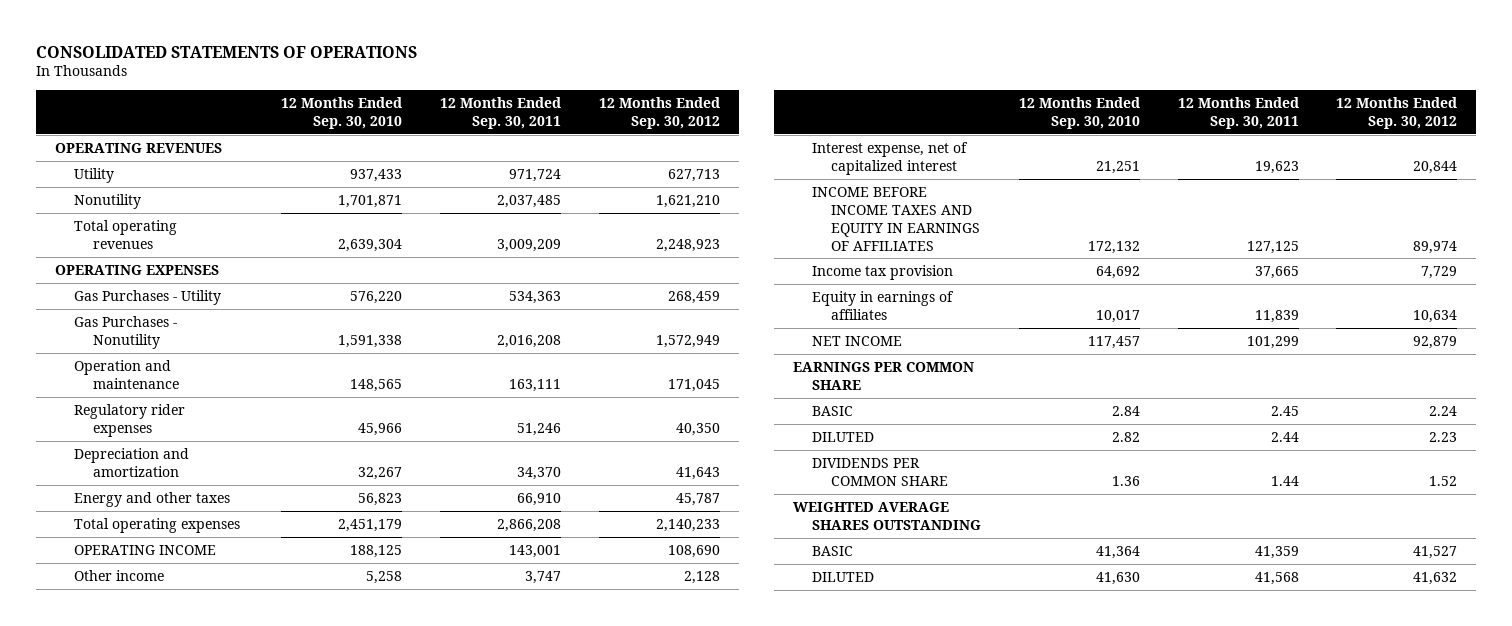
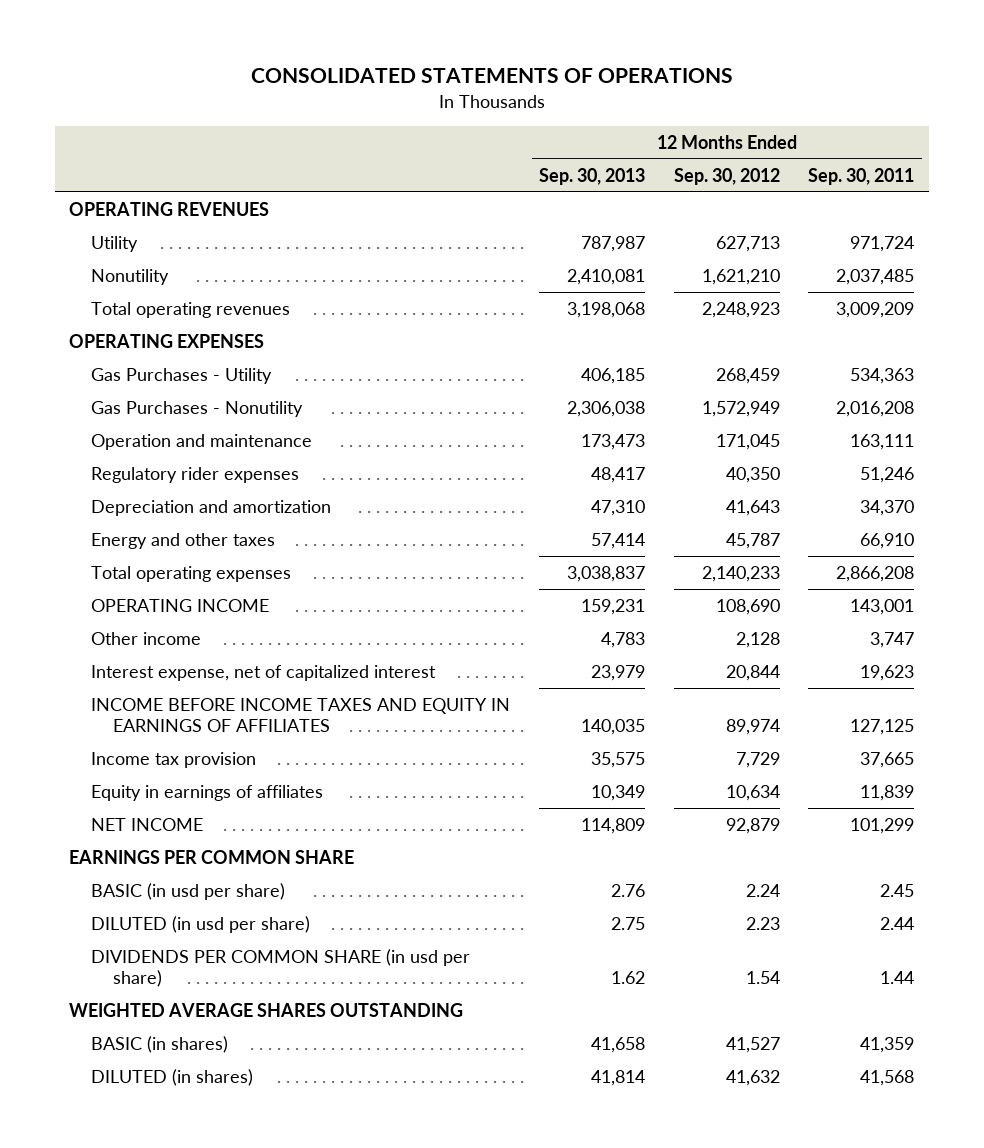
- | 12 Months Ended Sep. 30, 2010 | 12 Months Ended Sep. 30, 2011 | 12 Months Ended Sep. 30, 2012
+ | 12 Months Ended Sep. 30, 2013 | 12 Months Ended Sep. 30, 2012 | 12 Months Ended Sep. 30, 2011
- BASIC | 2.84 | 2.45 | 2.24
- DILUTED | 2.82 | 2.44 | 2.23
- DIVIDENDS PER COMMON SHARE | 1.36 | 1.44 | 1.52
+ BASIC (in usd per share) | 2.76 | 2.24 | 2.45
+ DILUTED (in usd per share) | 2.75 | 2.23 | 2.44
+ DIVIDENDS PER COMMON SHARE (in usd per share) | 1.62 | 1.54 | 1.44
- BASIC | 41,364 | 41,359 | 41,527
- DILUTED | 41,630 | 41,568 | 41,632
+ BASIC (in shares) | 41,658 | 41,527 | 41,359
+ DILUTED (in shares) | 41,814 | 41,632 | 41,568

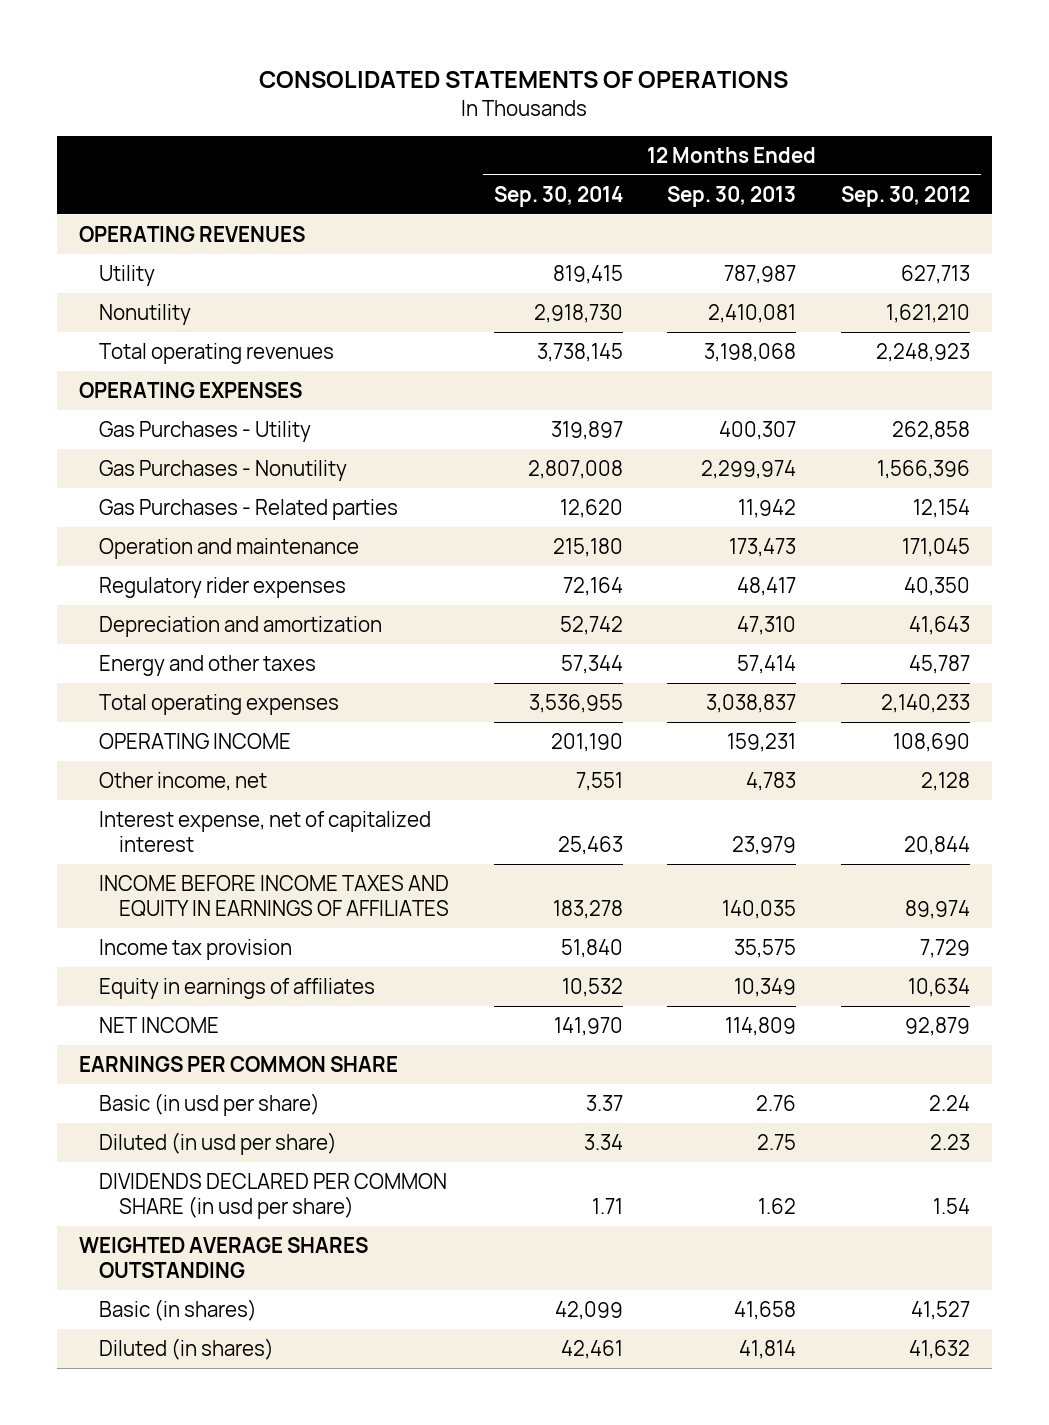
- | 12 Months Ended Sep. 30, 2013 | 12 Months Ended Sep. 30, 2012 | 12 Months Ended Sep. 30, 2011
+ | 12 Months Ended Sep. 30, 2014 | 12 Months Ended Sep. 30, 2013 | 12 Months Ended Sep. 30, 2012
- Gas Purchases - Utility | 406,185 | 268,459 | 534,363
- Gas Purchases - Nonutility | 2,306,038 | 1,572,949 | 2,016,208
+ Gas Purchases - Utility | 319,897 | 400,307 | 262,858
+ Gas Purchases - Nonutility | 2,807,008 | 2,299,974 | 1,566,396
+ Gas Purchases - Related parties | 12,620 | 11,942 | 12,154
- Other income | 4,783 | 2,128 | 3,747
+ Other income, net | 7,551 | 4,783 | 2,128
- BASIC (in usd per share) | 2.76 | 2.24 | 2.45
- DILUTED (in usd per share) | 2.75 | 2.23 | 2.44
- DIVIDENDS PER COMMON SHARE (in usd per share) | 1.62 | 1.54 | 1.44
+ Basic (in usd per share) | 3.37 | 2.76 | 2.24
+ Diluted (in usd per share) | 3.34 | 2.75 | 2.23
+ DIVIDENDS DECLARED PER COMMON SHARE (in usd per share) | 1.71 | 1.62 | 1.54
- BASIC (in shares) | 41,658 | 41,527 | 41,359
- DILUTED (in shares) | 41,814 | 41,632 | 41,568
+ Basic (in shares) | 42,099 | 41,658 | 41,527
+ Diluted (in shares) | 42,461 | 41,814 | 41,632

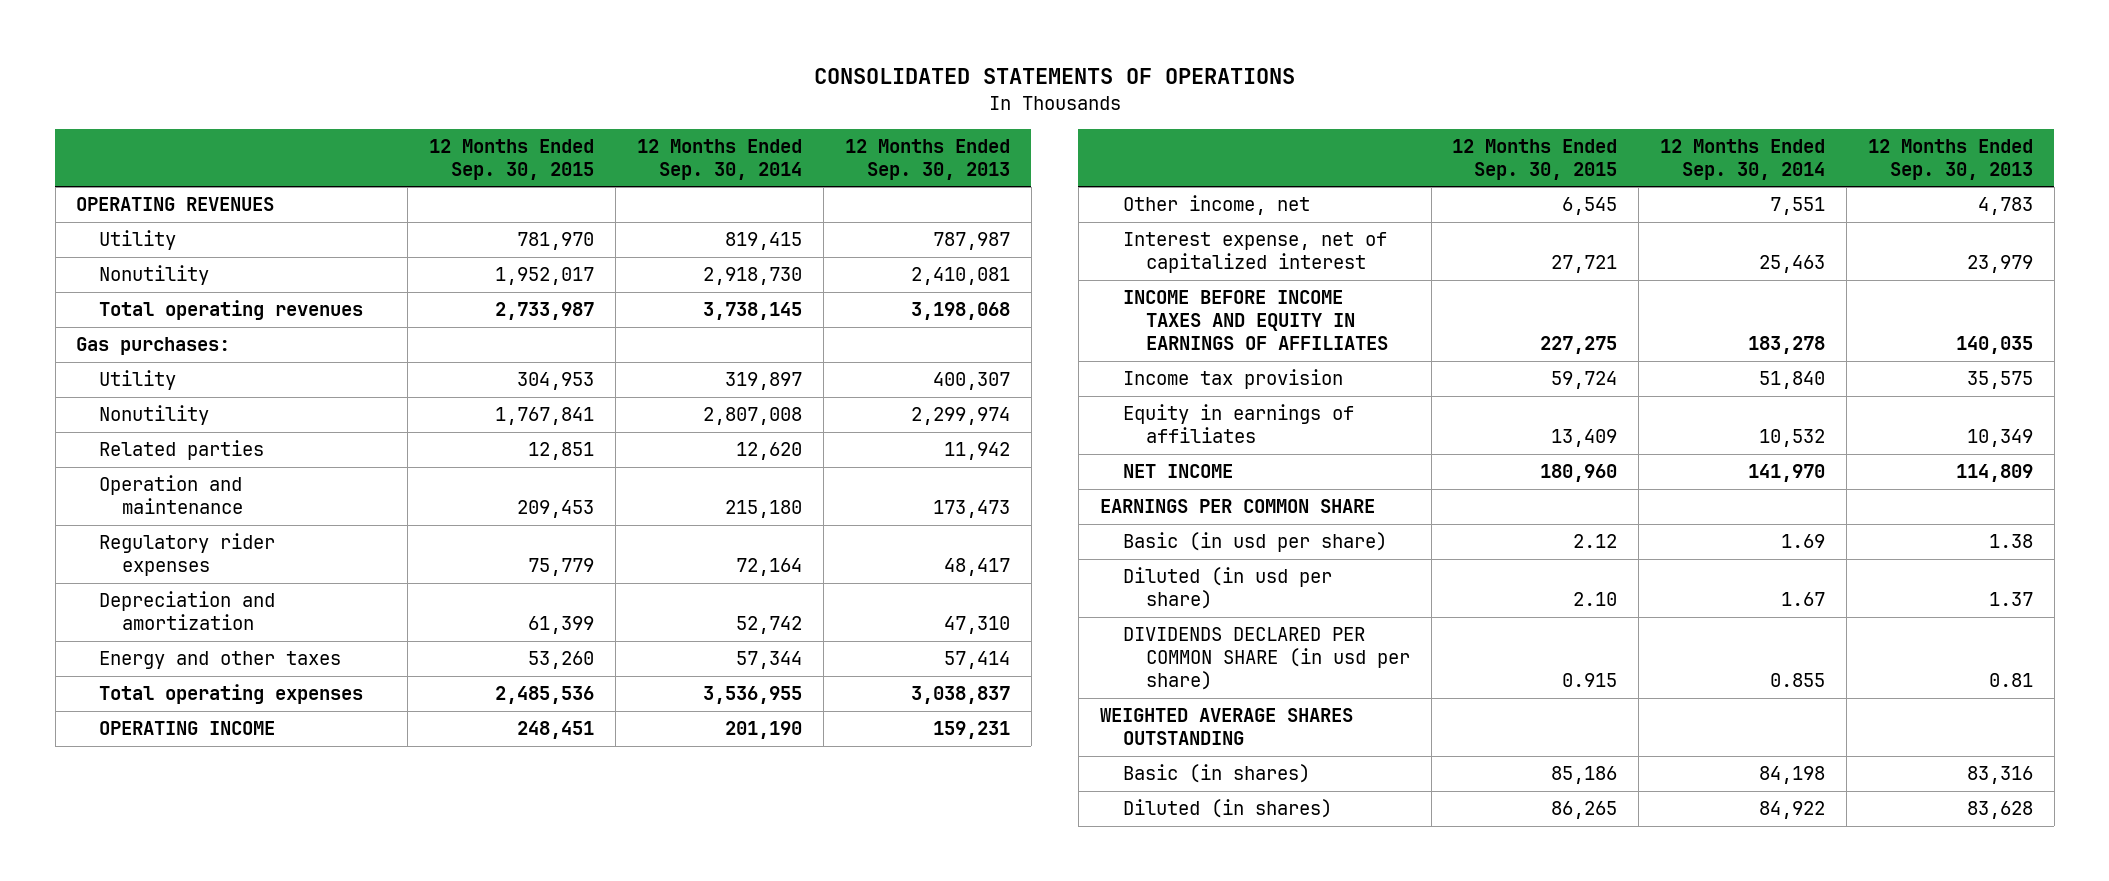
- | 12 Months Ended Sep. 30, 2014 | 12 Months Ended Sep. 30, 2013 | 12 Months Ended Sep. 30, 2012
+ | 12 Months Ended Sep. 30, 2015 | 12 Months Ended Sep. 30, 2014 | 12 Months Ended Sep. 30, 2013
- OPERATING EXPENSES
- Gas Purchases - Utility | 319,897 | 400,307 | 262,858
- Gas Purchases - Nonutility | 2,807,008 | 2,299,974 | 1,566,396
- Gas Purchases - Related parties | 12,620 | 11,942 | 12,154
+ Gas purchases:
+ Utility | 304,953 | 319,897 | 400,307
+ Nonutility | 1,767,841 | 2,807,008 | 2,299,974
+ Related parties | 12,851 | 12,620 | 11,942
- Basic (in usd per share) | 3.37 | 2.76 | 2.24
- Diluted (in usd per share) | 3.34 | 2.75 | 2.23
- DIVIDENDS DECLARED PER COMMON SHARE (in usd per share) | 1.71 | 1.62 | 1.54
+ Basic (in usd per share) | 2.12 | 1.69 | 1.38
+ Diluted (in usd per share) | 2.10 | 1.67 | 1.37
+ DIVIDENDS DECLARED PER COMMON SHARE (in usd per share) | 0.915 | 0.855 | 0.81
- Basic (in shares) | 42,099 | 41,658 | 41,527
- Diluted (in shares) | 42,461 | 41,814 | 41,632
+ Basic (in shares) | 85,186 | 84,198 | 83,316
+ Diluted (in shares) | 86,265 | 84,922 | 83,628

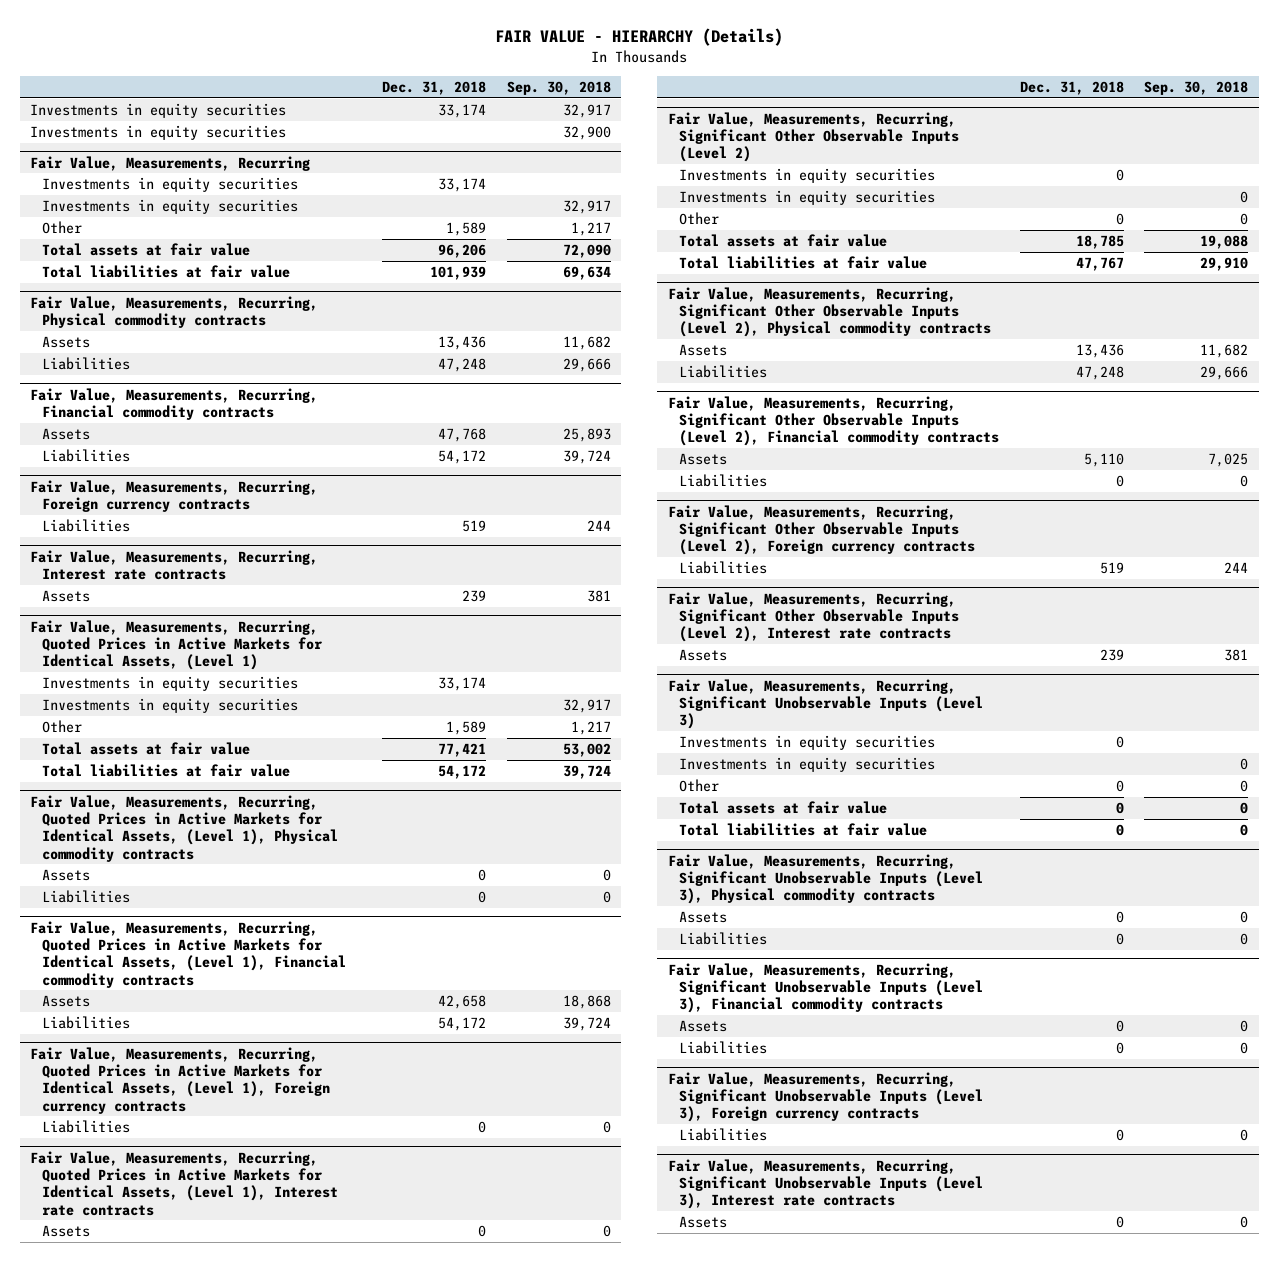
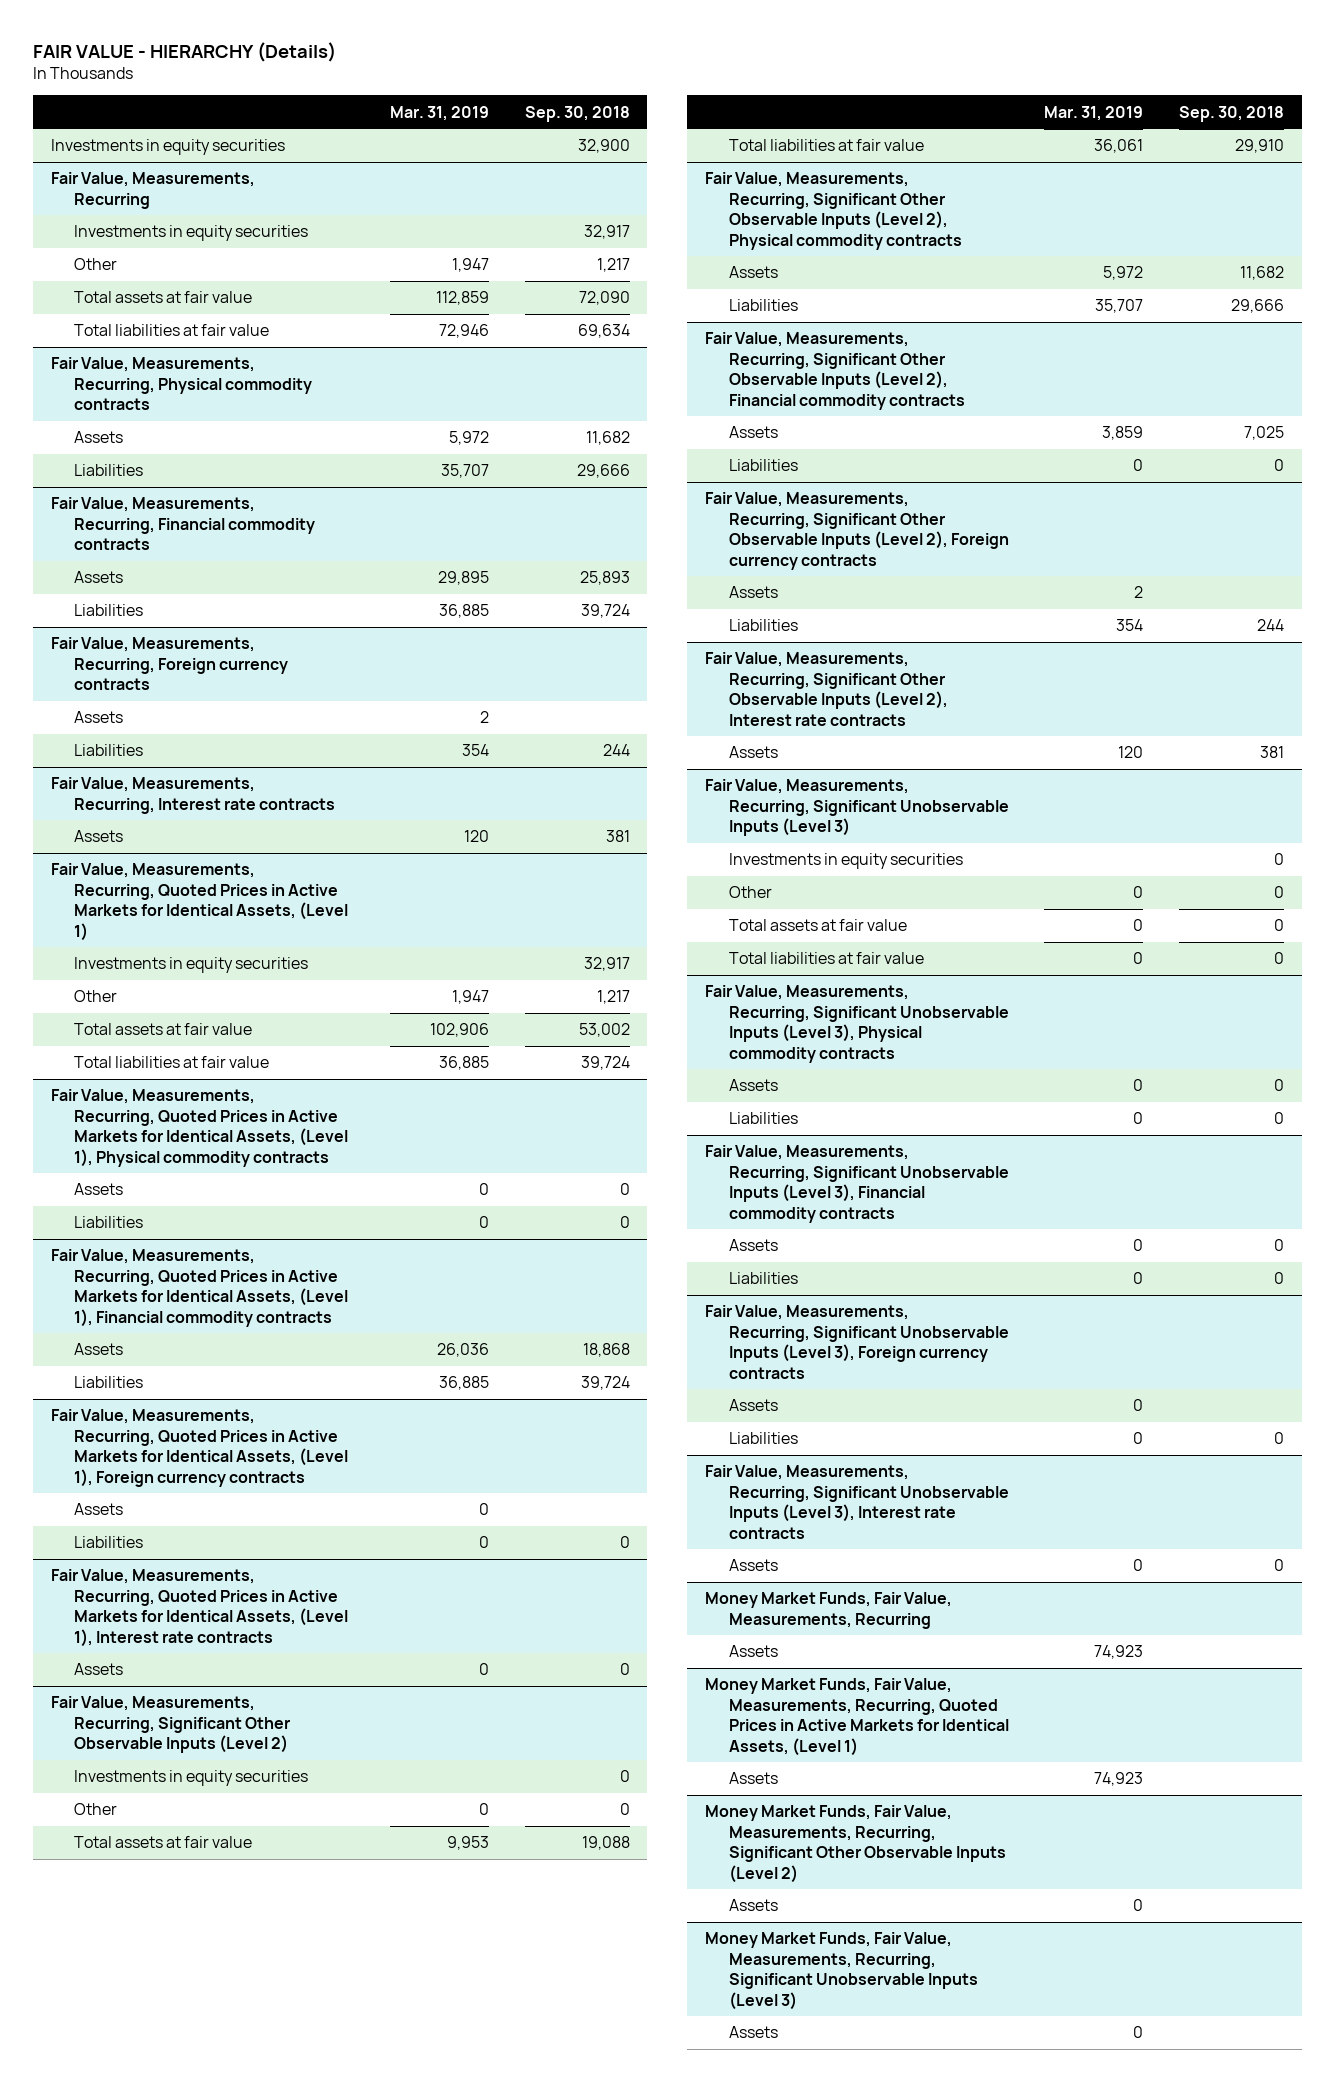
- | Dec. 31, 2018 | Sep. 30, 2018
+ | Mar. 31, 2019 | Sep. 30, 2018
- Investments in equity securities | 33,174 | 32,917
@ Fair Value, Measurements, Recurring
- Investments in equity securities | 33,174 |
@ Fair Value, Measurements, Recurring, Foreign currency contracts
+ Assets | 2 |
@ Fair Value, Measurements, Recurring, Quoted Prices in Active Markets for Identical Assets, (Level 1)
- Investments in equity securities | 33,174 |
@ Fair Value, Measurements, Recurring, Quoted Prices in Active Markets for Identical Assets, (Level 1), Foreign currency contracts
+ Assets | 0 |
@ Fair Value, Measurements, Recurring, Significant Other Observable Inputs (Level 2)
- Investments in equity securities | 0 |
@ Fair Value, Measurements, Recurring, Significant Other Observable Inputs (Level 2), Foreign currency contracts
+ Assets | 2 |
@ Fair Value, Measurements, Recurring, Significant Unobservable Inputs (Level 3)
- Investments in equity securities | 0 |
@ Fair Value, Measurements, Recurring, Significant Unobservable Inputs (Level 3), Foreign currency contracts
+ Assets | 0 |
+ Money Market Funds, Fair Value, Measurements, Recurring
+ Assets | 74,923 |
+ Money Market Funds, Fair Value, Measurements, Recurring, Quoted Prices in Active Markets for Identical Assets, (Level 1)
+ Assets | 74,923 |
+ Money Market Funds, Fair Value, Measurements, Recurring, Significant Other Observable Inputs (Level 2)
+ Assets | 0 |
+ Money Market Funds, Fair Value, Measurements, Recurring, Significant Unobservable Inputs (Level 3)
+ Assets | 0 |

